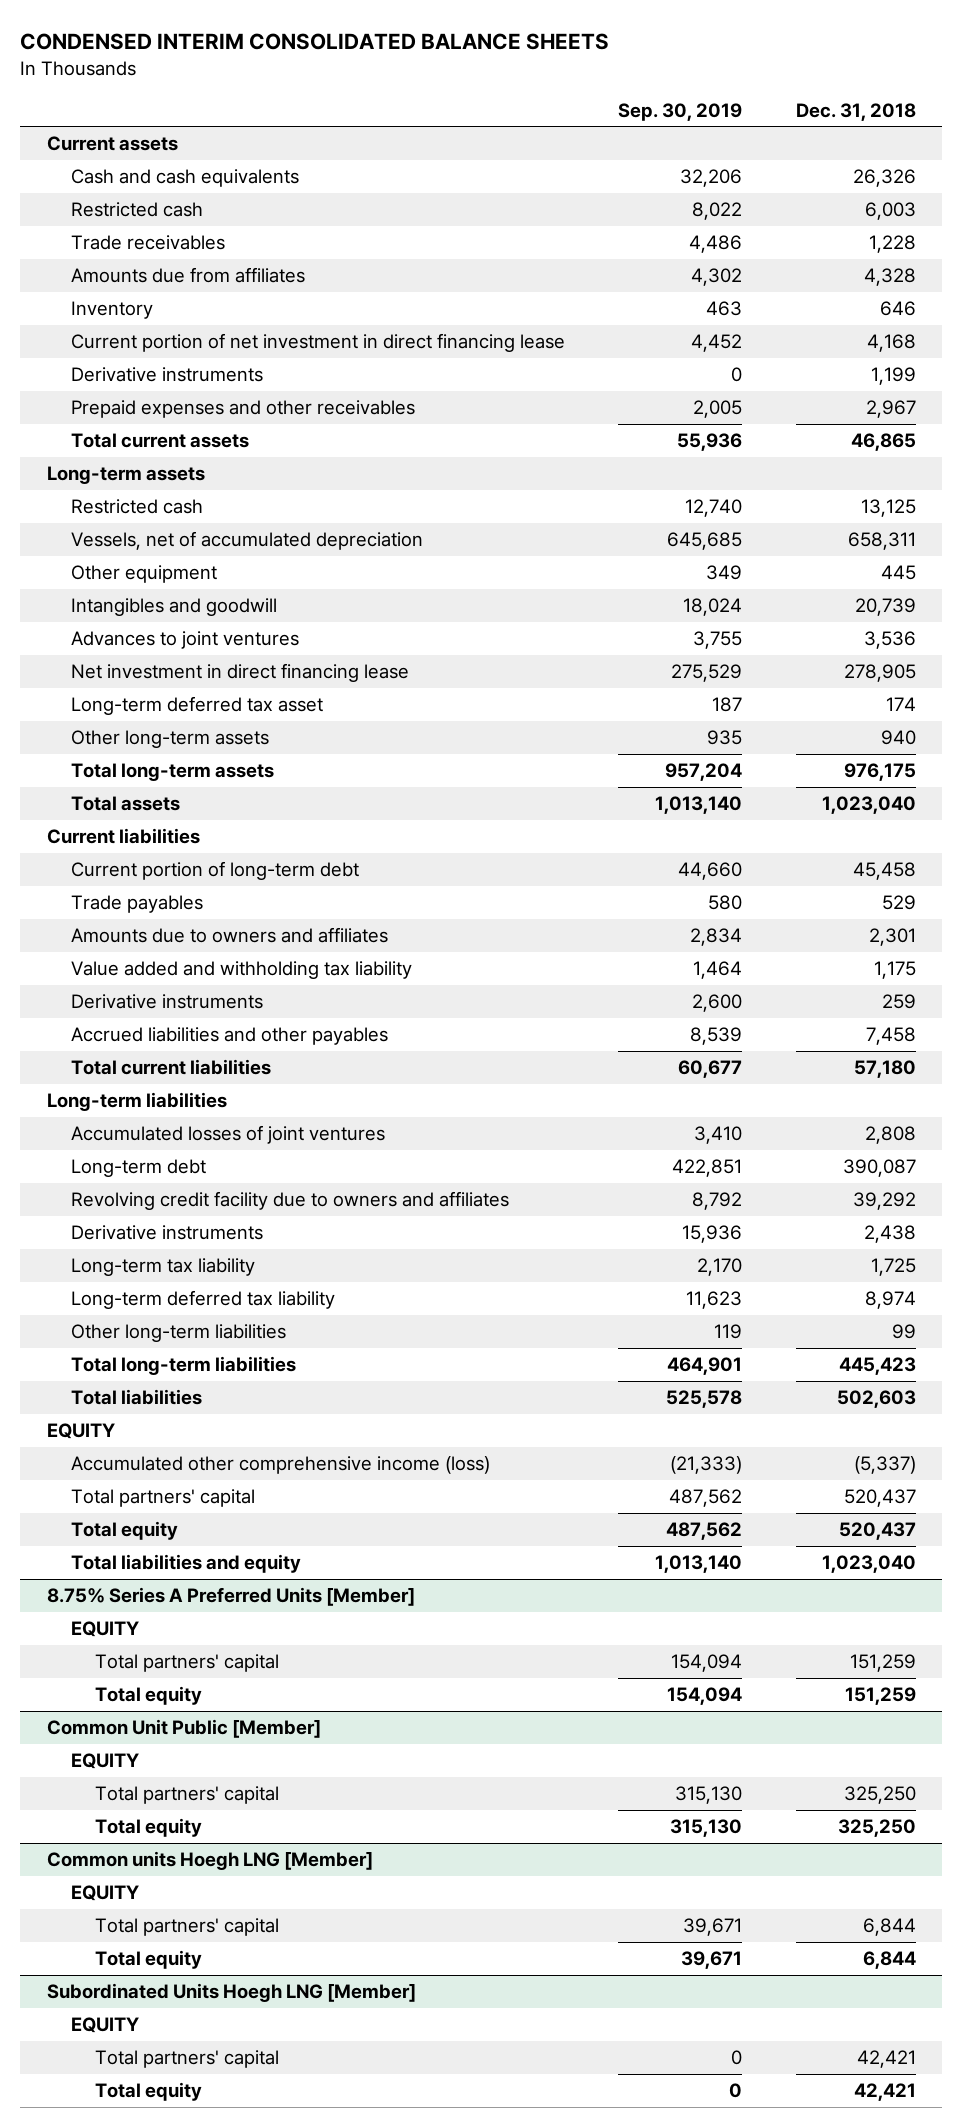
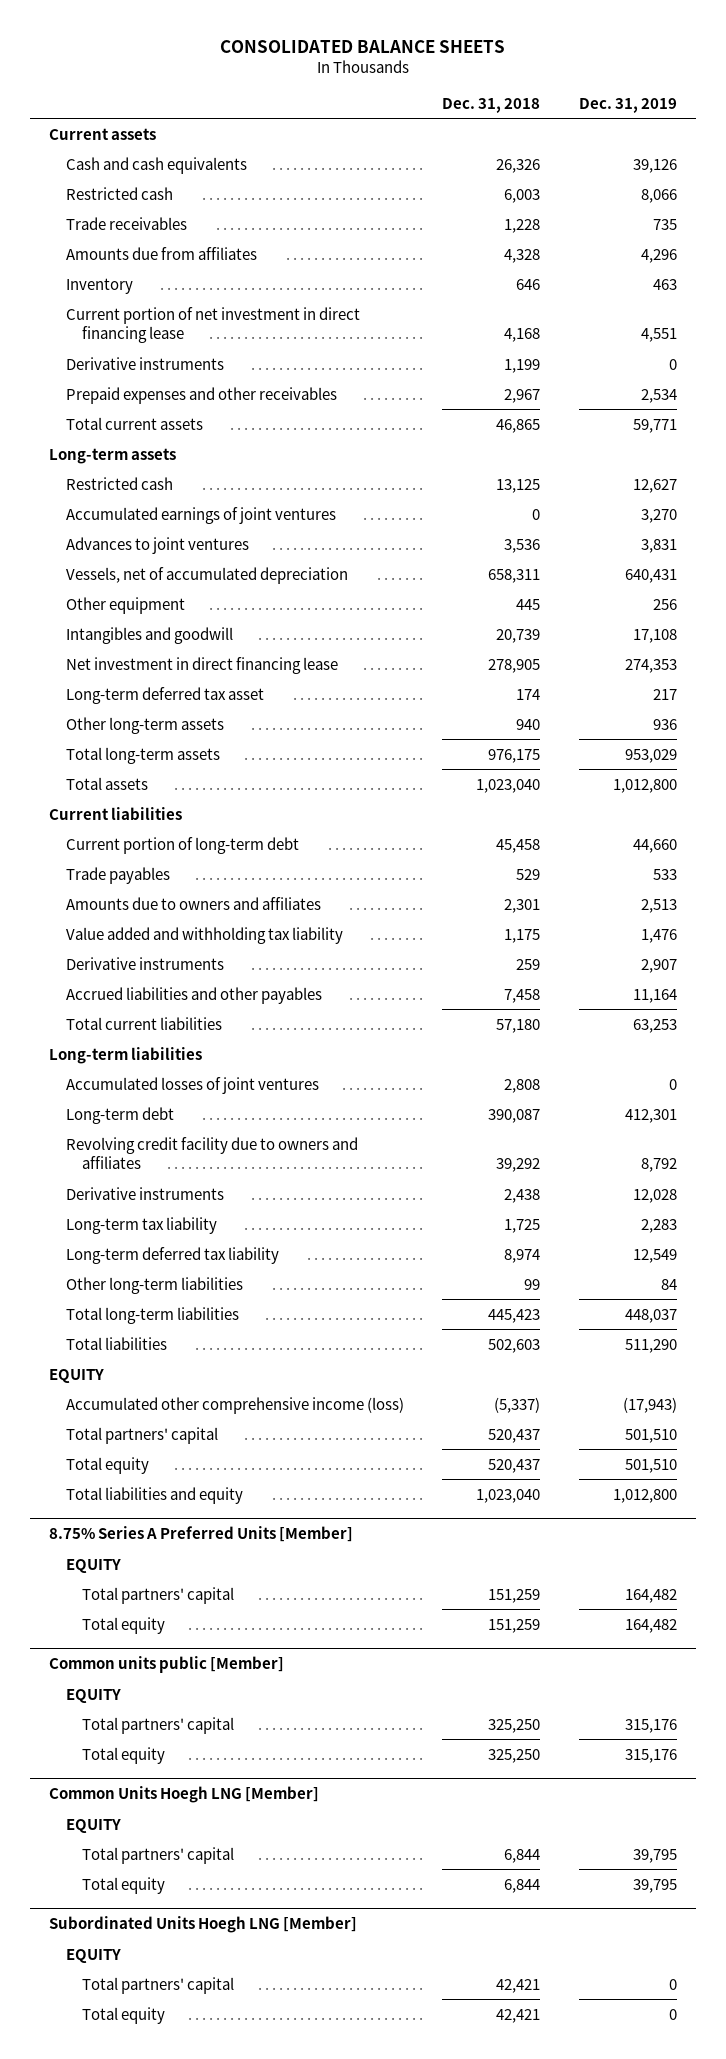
- CONDENSED INTERIM CONSOLIDATED BALANCE SHEETS
+ CONSOLIDATED BALANCE SHEETS
- | Sep. 30, 2019 | Dec. 31, 2018
+ | Dec. 31, 2018 | Dec. 31, 2019
+ Accumulated earnings of joint ventures | 0 | 3,270
moved up: Advances to joint ventures | 3,536 | 3,831
- Common Unit Public [Member]
+ Common units public [Member]
- Common units Hoegh LNG [Member]
+ Common Units Hoegh LNG [Member]

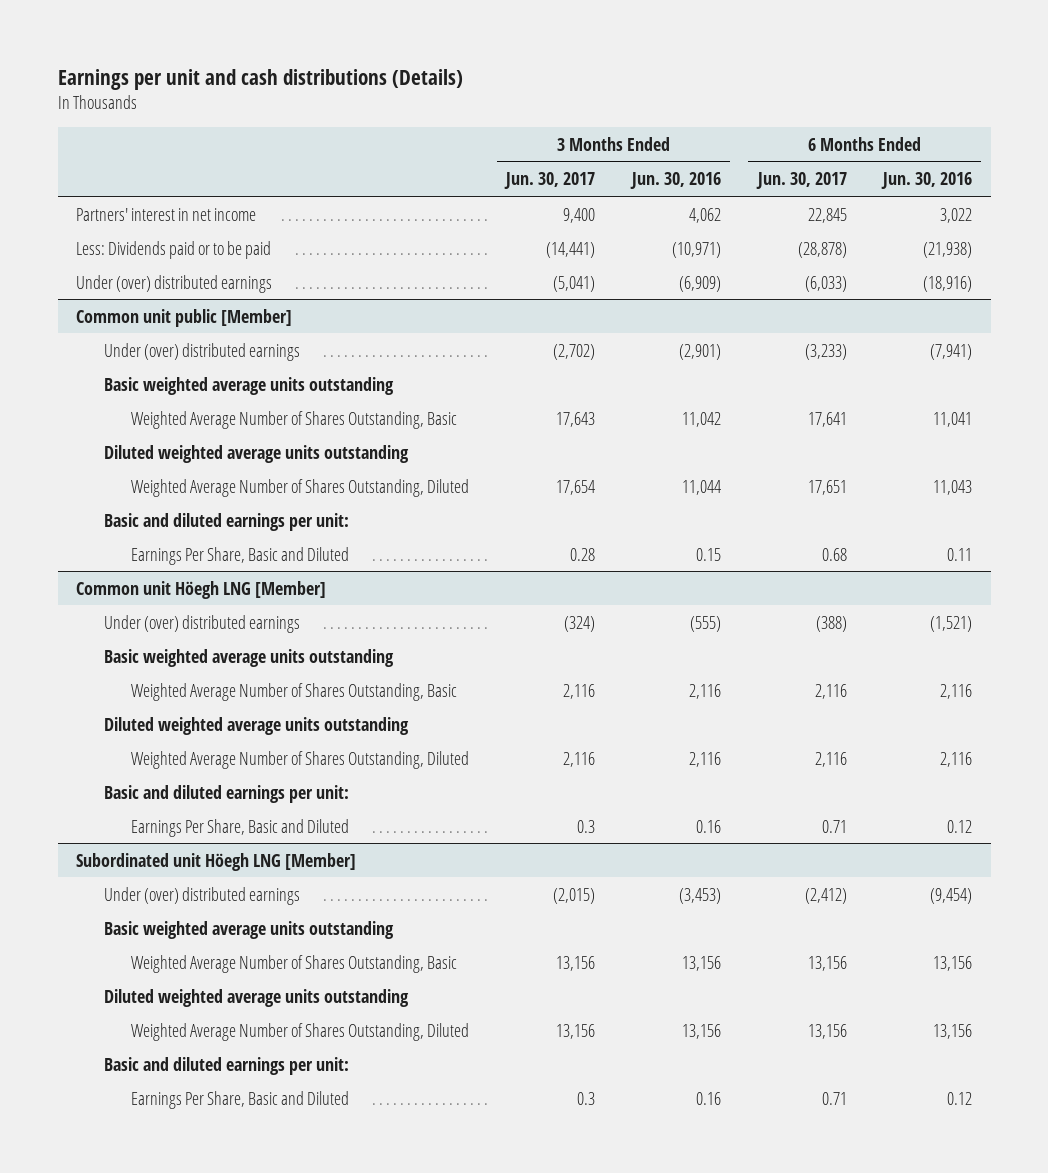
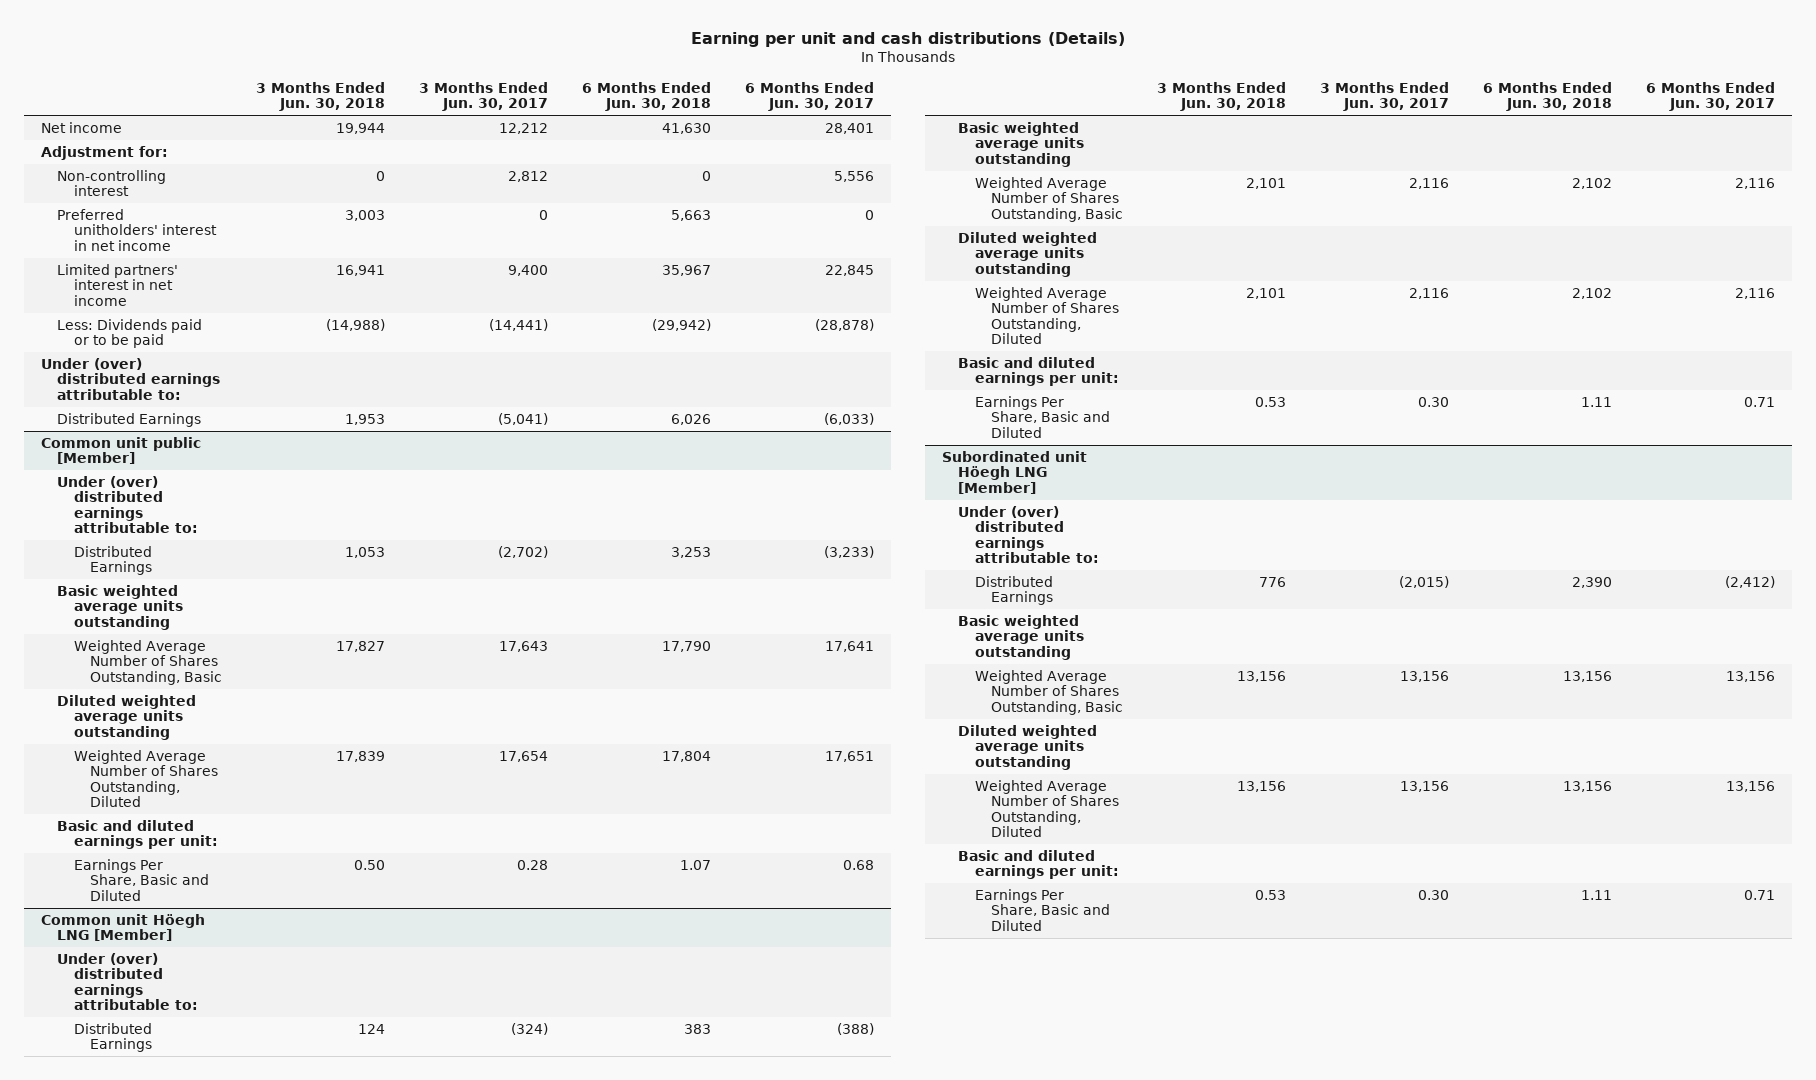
- Earnings per unit and cash distributions (Details)
+ Earning per unit and cash distributions (Details)
- | 3 Months Ended Jun. 30, 2017 | 3 Months Ended Jun. 30, 2016 | 6 Months Ended Jun. 30, 2017 | 6 Months Ended Jun. 30, 2016
+ | 3 Months Ended Jun. 30, 2018 | 3 Months Ended Jun. 30, 2017 | 6 Months Ended Jun. 30, 2018 | 6 Months Ended Jun. 30, 2017
- Partners' interest in net income | 9,400 | 4,062 | 22,845 | 3,022
+ Net income | 19,944 | 12,212 | 41,630 | 28,401
+ Adjustment for:
+ Non-controlling interest | 0 | 2,812 | 0 | 5,556
+ Preferred unitholders' interest in net income | 3,003 | 0 | 5,663 | 0
+ Limited partners' interest in net income | 16,941 | 9,400 | 35,967 | 22,845
- Under (over) distributed earnings | (5,041) | (6,909) | (6,033) | (18,916)
+ Under (over) distributed earnings attributable to:
+ Distributed Earnings | 1,953 | (5,041) | 6,026 | (6,033)
@ Common unit public [Member]
- Under (over) distributed earnings | (2,702) | (2,901) | (3,233) | (7,941)
+ Under (over) distributed earnings attributable to:
+ Distributed Earnings | 1,053 | (2,702) | 3,253 | (3,233)
@ Common unit Höegh LNG [Member]
- Under (over) distributed earnings | (324) | (555) | (388) | (1,521)
+ Under (over) distributed earnings attributable to:
+ Distributed Earnings | 124 | (324) | 383 | (388)
- Earnings Per Share, Basic and Diluted | 0.3 | 0.16 | 0.71 | 0.12
+ Earnings Per Share, Basic and Diluted | 0.53 | 0.30 | 1.11 | 0.71
@ Subordinated unit Höegh LNG [Member]
- Under (over) distributed earnings | (2,015) | (3,453) | (2,412) | (9,454)
+ Under (over) distributed earnings attributable to:
+ Distributed Earnings | 776 | (2,015) | 2,390 | (2,412)
- Earnings Per Share, Basic and Diluted | 0.3 | 0.16 | 0.71 | 0.12
+ Earnings Per Share, Basic and Diluted | 0.53 | 0.30 | 1.11 | 0.71

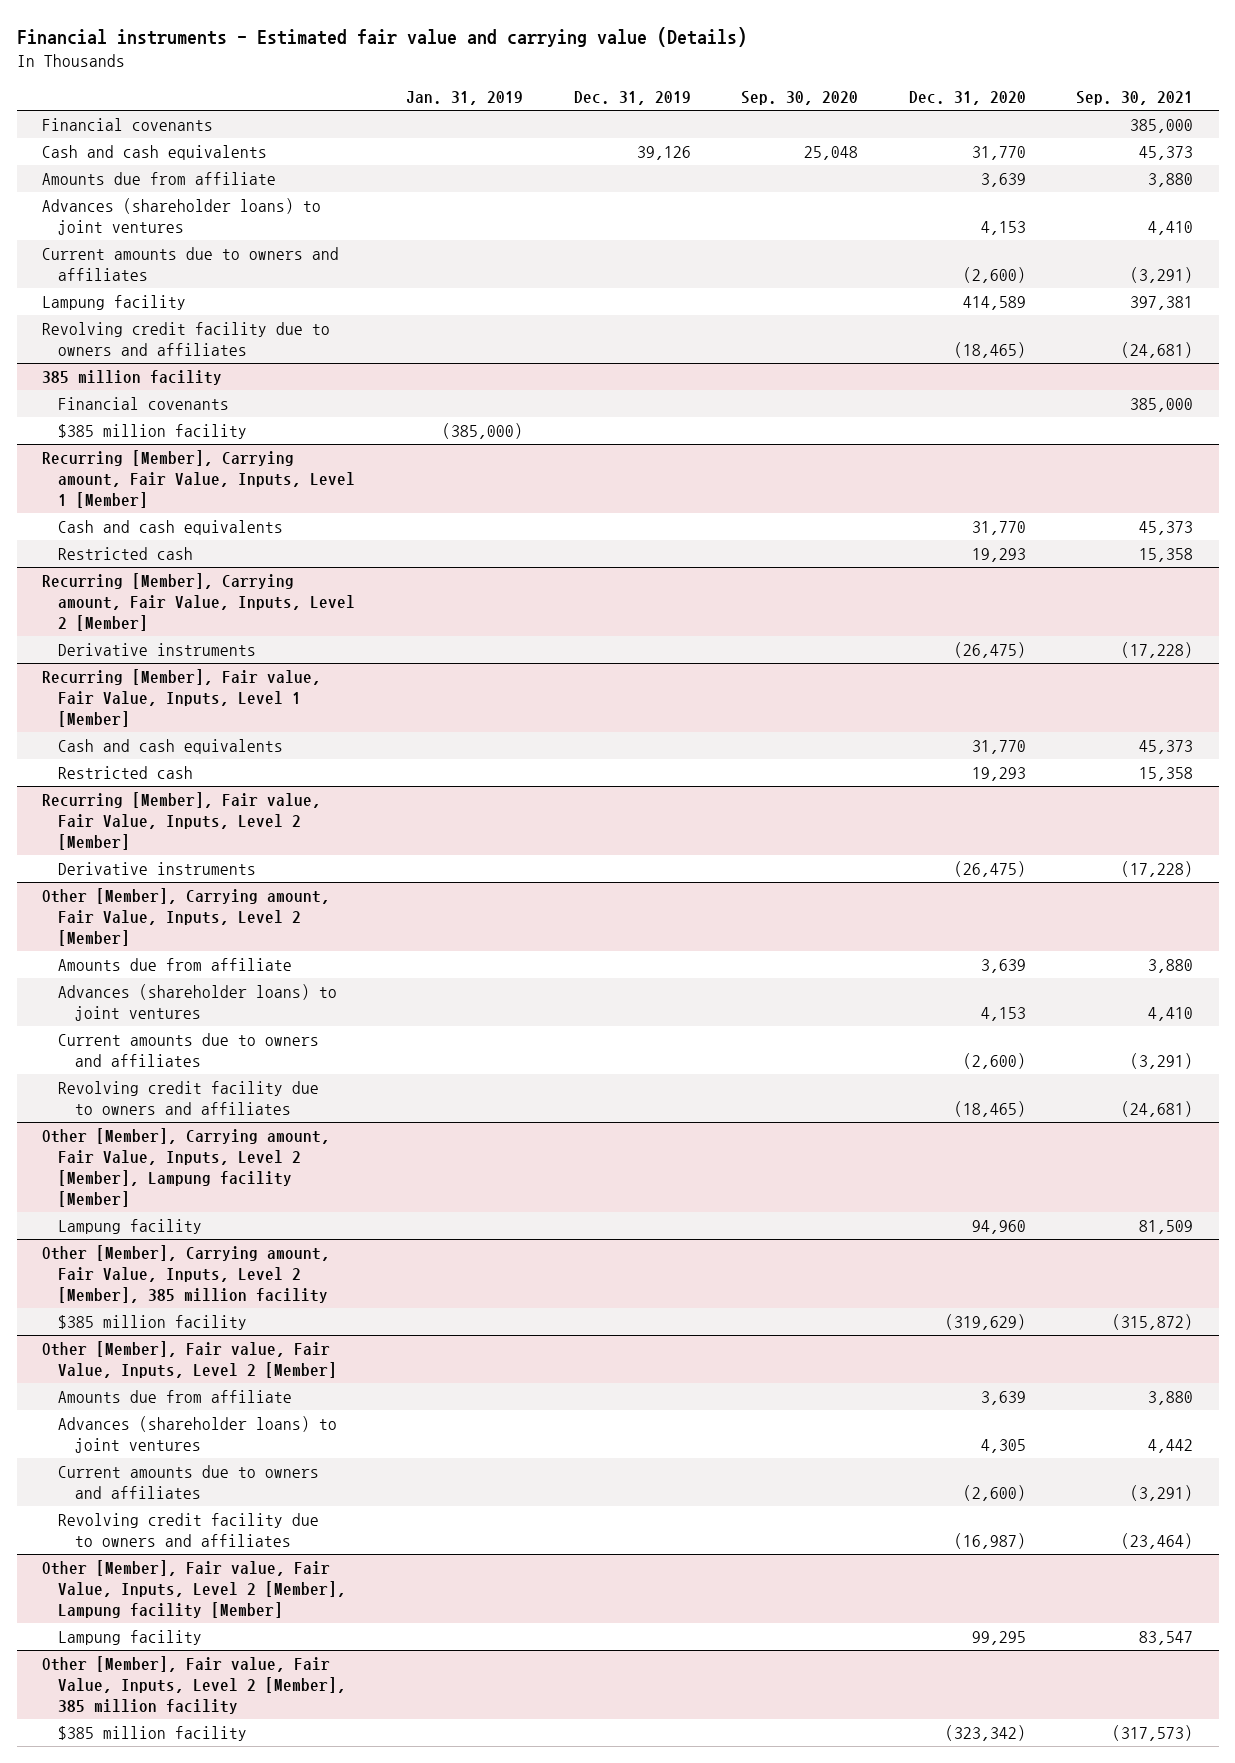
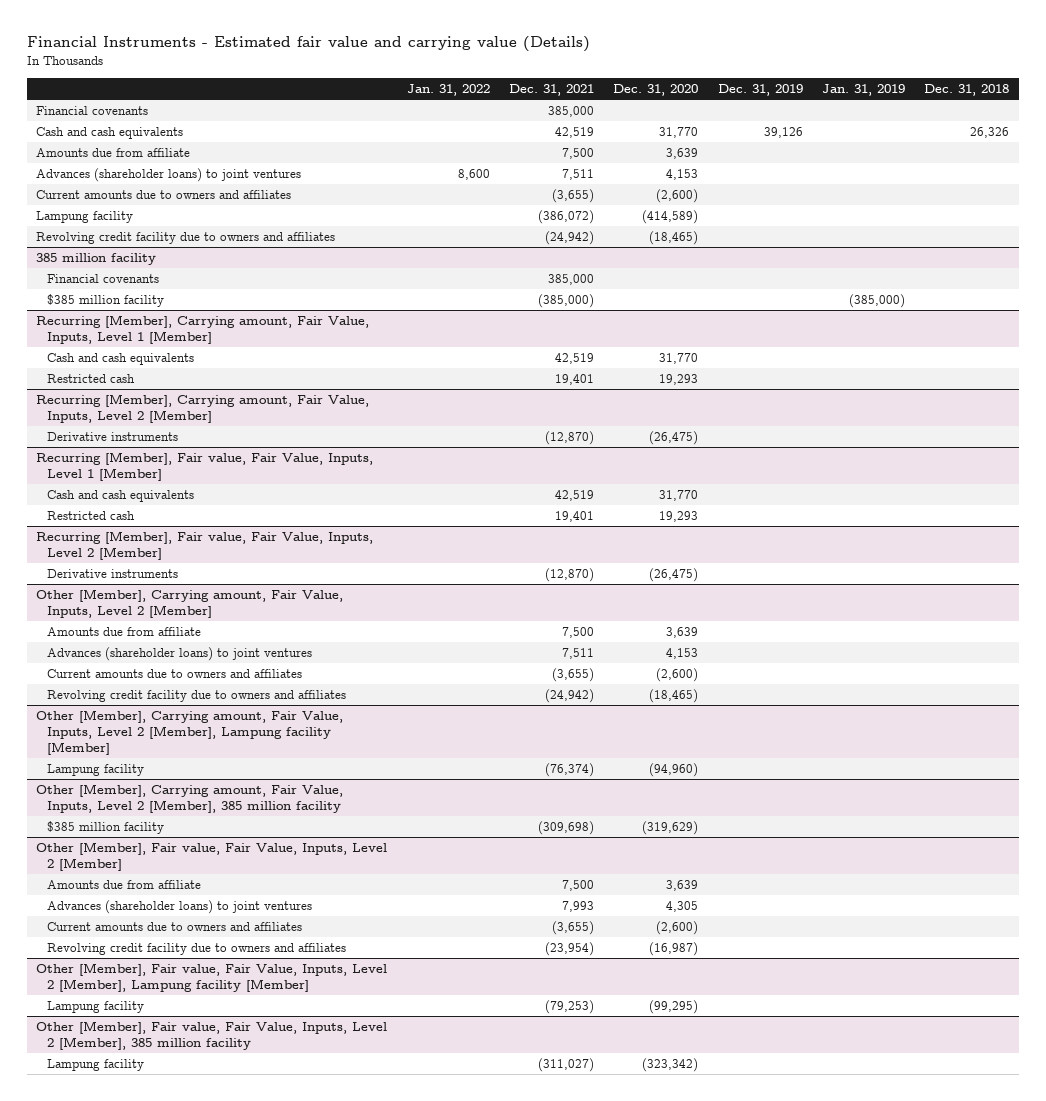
- Financial instruments - Estimated fair value and carrying value (Details)
+ Financial Instruments - Estimated fair value and carrying value (Details)
- | Jan. 31, 2019 | Dec. 31, 2019 | Sep. 30, 2020 | Dec. 31, 2020 | Sep. 30, 2021
+ | Jan. 31, 2022 | Dec. 31, 2021 | Dec. 31, 2020 | Dec. 31, 2019 | Jan. 31, 2019 | Dec. 31, 2018
- Lampung facility | | | | 414,589 | 397,381
+ Lampung facility | | (386,072) | (414,589) | | |
@ Other [Member], Carrying amount, Fair Value, Inputs, Level 2 [Member], Lampung facility [Member]
- Lampung facility | | | | 94,960 | 81,509
+ Lampung facility | | (76,374) | (94,960) | | |
@ Other [Member], Fair value, Fair Value, Inputs, Level 2 [Member], Lampung facility [Member]
- Lampung facility | | | | 99,295 | 83,547
+ Lampung facility | | (79,253) | (99,295) | | |
@ Other [Member], Fair value, Fair Value, Inputs, Level 2 [Member], 385 million facility
- $385 million facility | | | | (323,342) | (317,573)
+ Lampung facility | | (311,027) | (323,342) | | |

